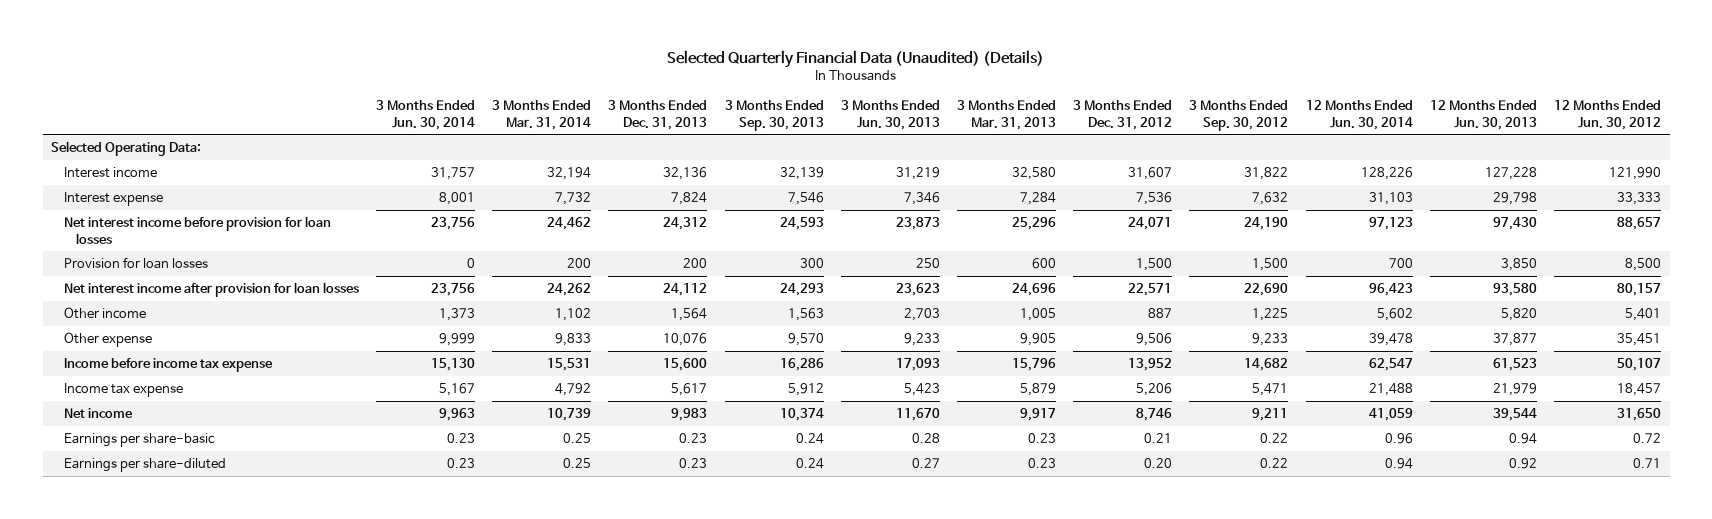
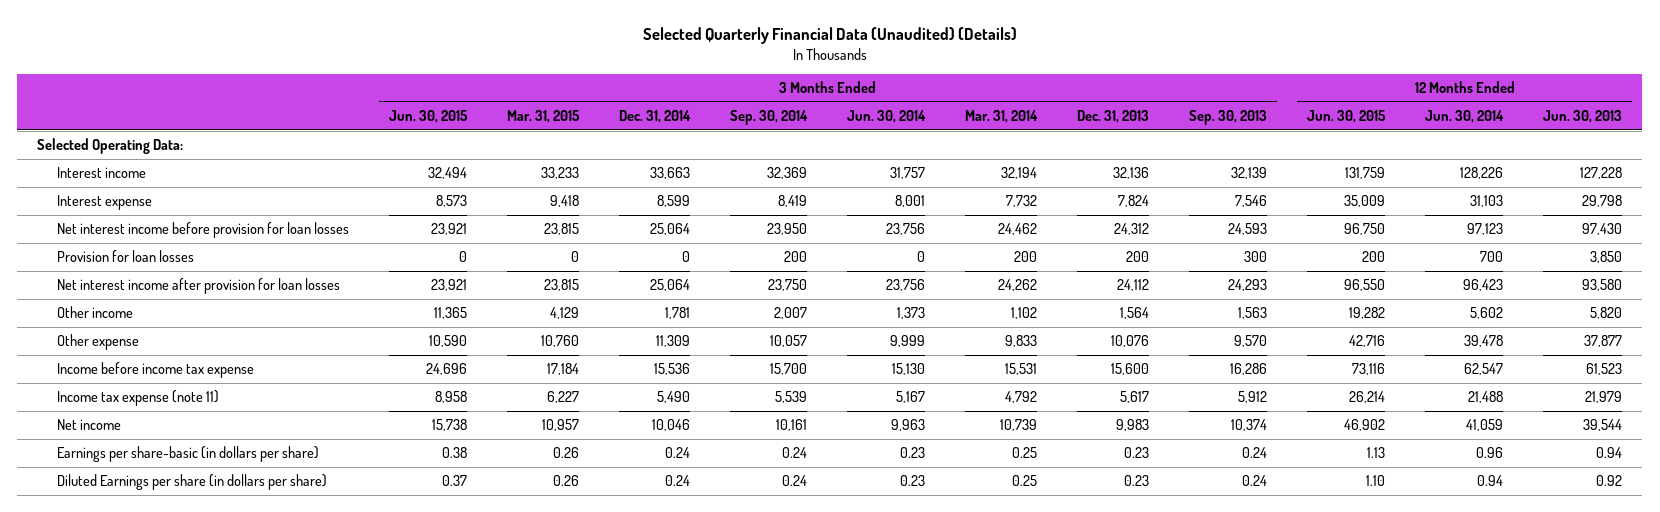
- | 3 Months Ended Jun. 30, 2014 | 3 Months Ended Mar. 31, 2014 | 3 Months Ended Dec. 31, 2013 | 3 Months Ended Sep. 30, 2013 | 3 Months Ended Jun. 30, 2013 | 3 Months Ended Mar. 31, 2013 | 3 Months Ended Dec. 31, 2012 | 3 Months Ended Sep. 30, 2012 | 12 Months Ended Jun. 30, 2014 | 12 Months Ended Jun. 30, 2013 | 12 Months Ended Jun. 30, 2012
+ | 3 Months Ended Jun. 30, 2015 | 3 Months Ended Mar. 31, 2015 | 3 Months Ended Dec. 31, 2014 | 3 Months Ended Sep. 30, 2014 | 3 Months Ended Jun. 30, 2014 | 3 Months Ended Mar. 31, 2014 | 3 Months Ended Dec. 31, 2013 | 3 Months Ended Sep. 30, 2013 | 12 Months Ended Jun. 30, 2015 | 12 Months Ended Jun. 30, 2014 | 12 Months Ended Jun. 30, 2013
- Income tax expense | 5,167 | 4,792 | 5,617 | 5,912 | 5,423 | 5,879 | 5,206 | 5,471 | 21,488 | 21,979 | 18,457
+ Income tax expense (note 11) | 8,958 | 6,227 | 5,490 | 5,539 | 5,167 | 4,792 | 5,617 | 5,912 | 26,214 | 21,488 | 21,979
- Earnings per share-basic | 0.23 | 0.25 | 0.23 | 0.24 | 0.28 | 0.23 | 0.21 | 0.22 | 0.96 | 0.94 | 0.72
- Earnings per share-diluted | 0.23 | 0.25 | 0.23 | 0.24 | 0.27 | 0.23 | 0.20 | 0.22 | 0.94 | 0.92 | 0.71
+ Earnings per share-basic (in dollars per share) | 0.38 | 0.26 | 0.24 | 0.24 | 0.23 | 0.25 | 0.23 | 0.24 | 1.13 | 0.96 | 0.94
+ Diluted Earnings per share (in dollars per share) | 0.37 | 0.26 | 0.24 | 0.24 | 0.23 | 0.25 | 0.23 | 0.24 | 1.10 | 0.94 | 0.92

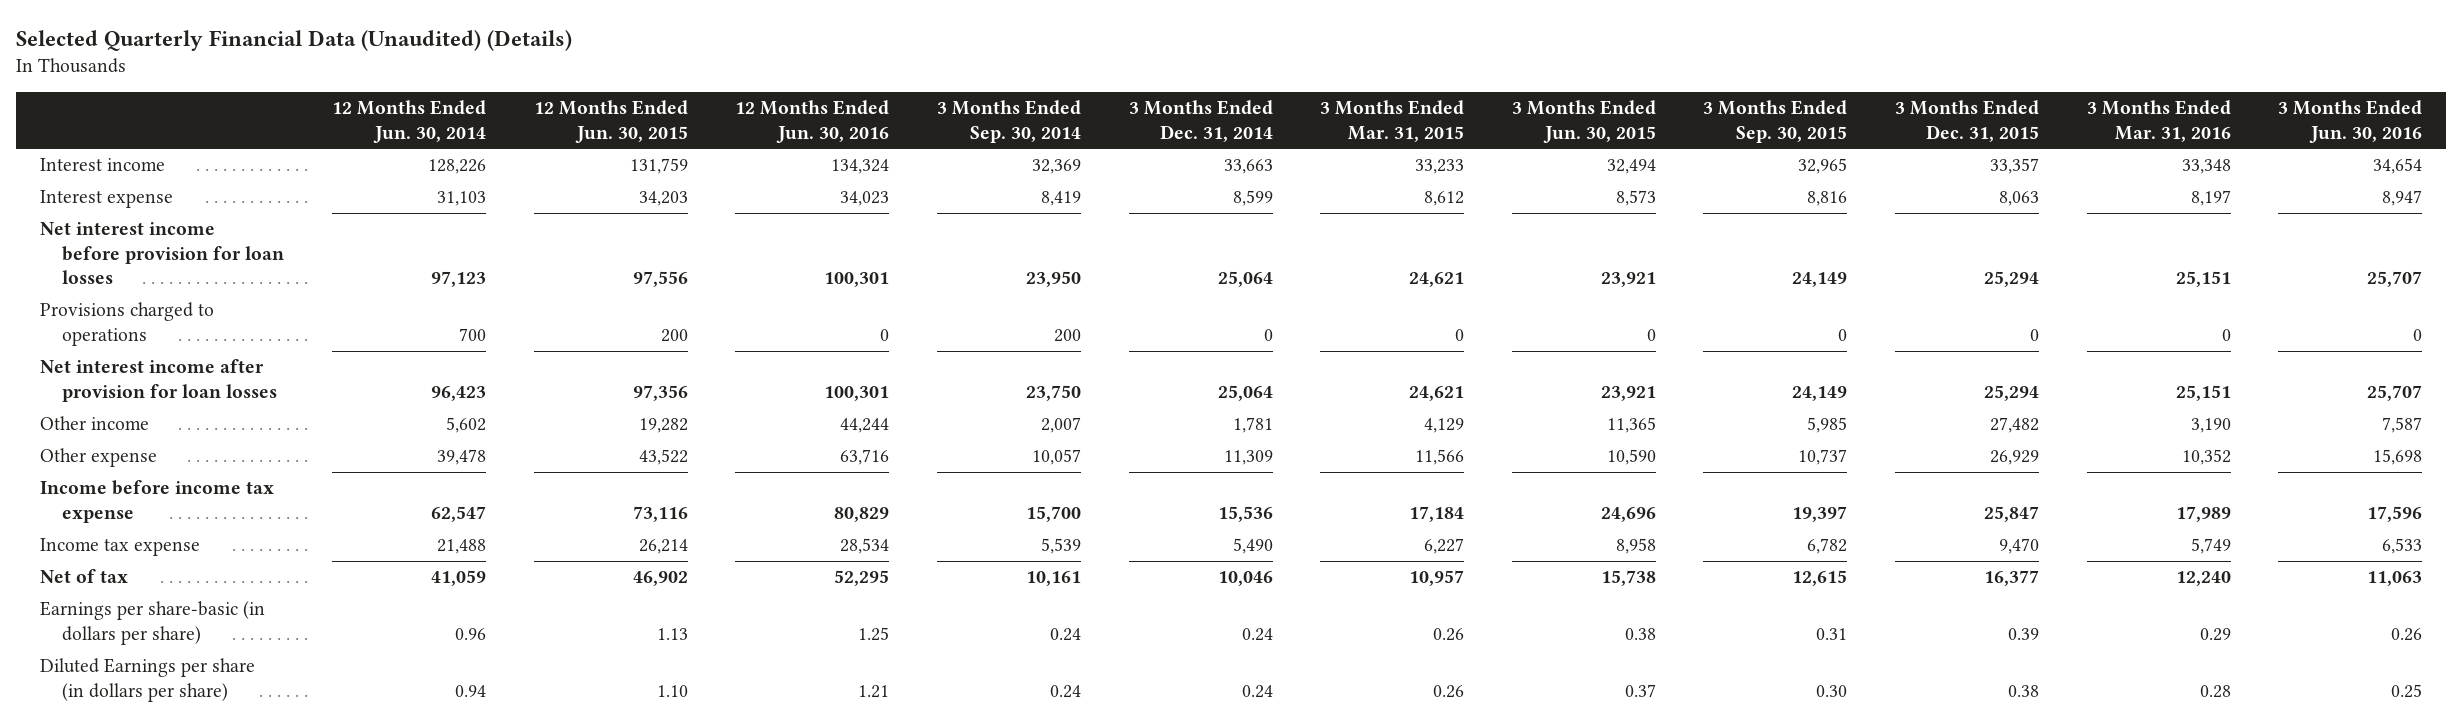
- | 3 Months Ended Jun. 30, 2015 | 3 Months Ended Mar. 31, 2015 | 3 Months Ended Dec. 31, 2014 | 3 Months Ended Sep. 30, 2014 | 3 Months Ended Jun. 30, 2014 | 3 Months Ended Mar. 31, 2014 | 3 Months Ended Dec. 31, 2013 | 3 Months Ended Sep. 30, 2013 | 12 Months Ended Jun. 30, 2015 | 12 Months Ended Jun. 30, 2014 | 12 Months Ended Jun. 30, 2013
+ | 12 Months Ended Jun. 30, 2014 | 12 Months Ended Jun. 30, 2015 | 12 Months Ended Jun. 30, 2016 | 3 Months Ended Sep. 30, 2014 | 3 Months Ended Dec. 31, 2014 | 3 Months Ended Mar. 31, 2015 | 3 Months Ended Jun. 30, 2015 | 3 Months Ended Sep. 30, 2015 | 3 Months Ended Dec. 31, 2015 | 3 Months Ended Mar. 31, 2016 | 3 Months Ended Jun. 30, 2016
- Selected Operating Data:
- Interest expense | 8,573 | 9,418 | 8,599 | 8,419 | 8,001 | 7,732 | 7,824 | 7,546 | 35,009 | 31,103 | 29,798
- Net interest income before provision for loan losses | 23,921 | 23,815 | 25,064 | 23,950 | 23,756 | 24,462 | 24,312 | 24,593 | 96,750 | 97,123 | 97,430
- Provision for loan losses | 0 | 0 | 0 | 200 | 0 | 200 | 200 | 300 | 200 | 700 | 3,850
- Net interest income after provision for loan losses | 23,921 | 23,815 | 25,064 | 23,750 | 23,756 | 24,262 | 24,112 | 24,293 | 96,550 | 96,423 | 93,580
+ Interest expense | 31,103 | 34,203 | 34,023 | 8,419 | 8,599 | 8,612 | 8,573 | 8,816 | 8,063 | 8,197 | 8,947
+ Net interest income before provision for loan losses | 97,123 | 97,556 | 100,301 | 23,950 | 25,064 | 24,621 | 23,921 | 24,149 | 25,294 | 25,151 | 25,707
+ Provisions charged to operations | 700 | 200 | 0 | 200 | 0 | 0 | 0 | 0 | 0 | 0 | 0
+ Net interest income after provision for loan losses | 96,423 | 97,356 | 100,301 | 23,750 | 25,064 | 24,621 | 23,921 | 24,149 | 25,294 | 25,151 | 25,707
- Other expense | 10,590 | 10,760 | 11,309 | 10,057 | 9,999 | 9,833 | 10,076 | 9,570 | 42,716 | 39,478 | 37,877
+ Other expense | 39,478 | 43,522 | 63,716 | 10,057 | 11,309 | 11,566 | 10,590 | 10,737 | 26,929 | 10,352 | 15,698
- Income tax expense (note 11) | 8,958 | 6,227 | 5,490 | 5,539 | 5,167 | 4,792 | 5,617 | 5,912 | 26,214 | 21,488 | 21,979
- Net income | 15,738 | 10,957 | 10,046 | 10,161 | 9,963 | 10,739 | 9,983 | 10,374 | 46,902 | 41,059 | 39,544
+ Income tax expense | 21,488 | 26,214 | 28,534 | 5,539 | 5,490 | 6,227 | 8,958 | 6,782 | 9,470 | 5,749 | 6,533
+ Net of tax | 41,059 | 46,902 | 52,295 | 10,161 | 10,046 | 10,957 | 15,738 | 12,615 | 16,377 | 12,240 | 11,063

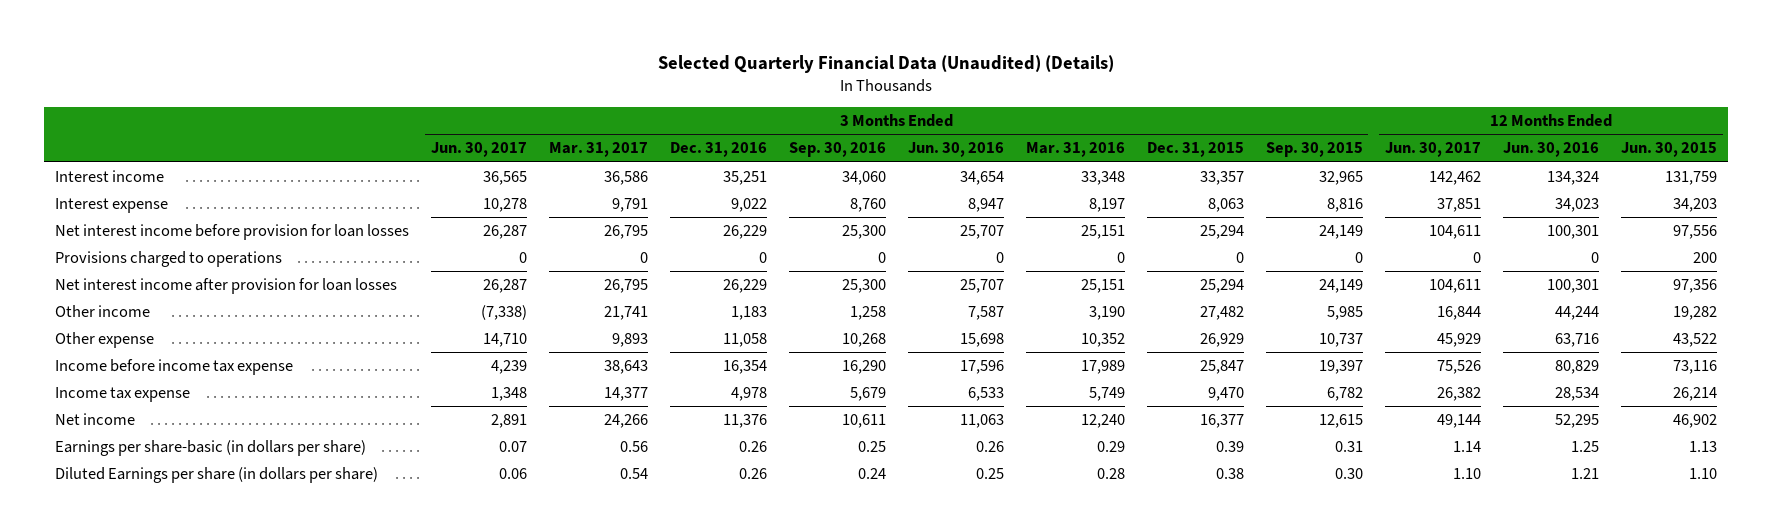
- | 12 Months Ended Jun. 30, 2014 | 12 Months Ended Jun. 30, 2015 | 12 Months Ended Jun. 30, 2016 | 3 Months Ended Sep. 30, 2014 | 3 Months Ended Dec. 31, 2014 | 3 Months Ended Mar. 31, 2015 | 3 Months Ended Jun. 30, 2015 | 3 Months Ended Sep. 30, 2015 | 3 Months Ended Dec. 31, 2015 | 3 Months Ended Mar. 31, 2016 | 3 Months Ended Jun. 30, 2016
+ | 3 Months Ended Jun. 30, 2017 | 3 Months Ended Mar. 31, 2017 | 3 Months Ended Dec. 31, 2016 | 3 Months Ended Sep. 30, 2016 | 3 Months Ended Jun. 30, 2016 | 3 Months Ended Mar. 31, 2016 | 3 Months Ended Dec. 31, 2015 | 3 Months Ended Sep. 30, 2015 | 12 Months Ended Jun. 30, 2017 | 12 Months Ended Jun. 30, 2016 | 12 Months Ended Jun. 30, 2015
- Net of tax | 41,059 | 46,902 | 52,295 | 10,161 | 10,046 | 10,957 | 15,738 | 12,615 | 16,377 | 12,240 | 11,063
+ Net income | 2,891 | 24,266 | 11,376 | 10,611 | 11,063 | 12,240 | 16,377 | 12,615 | 49,144 | 52,295 | 46,902

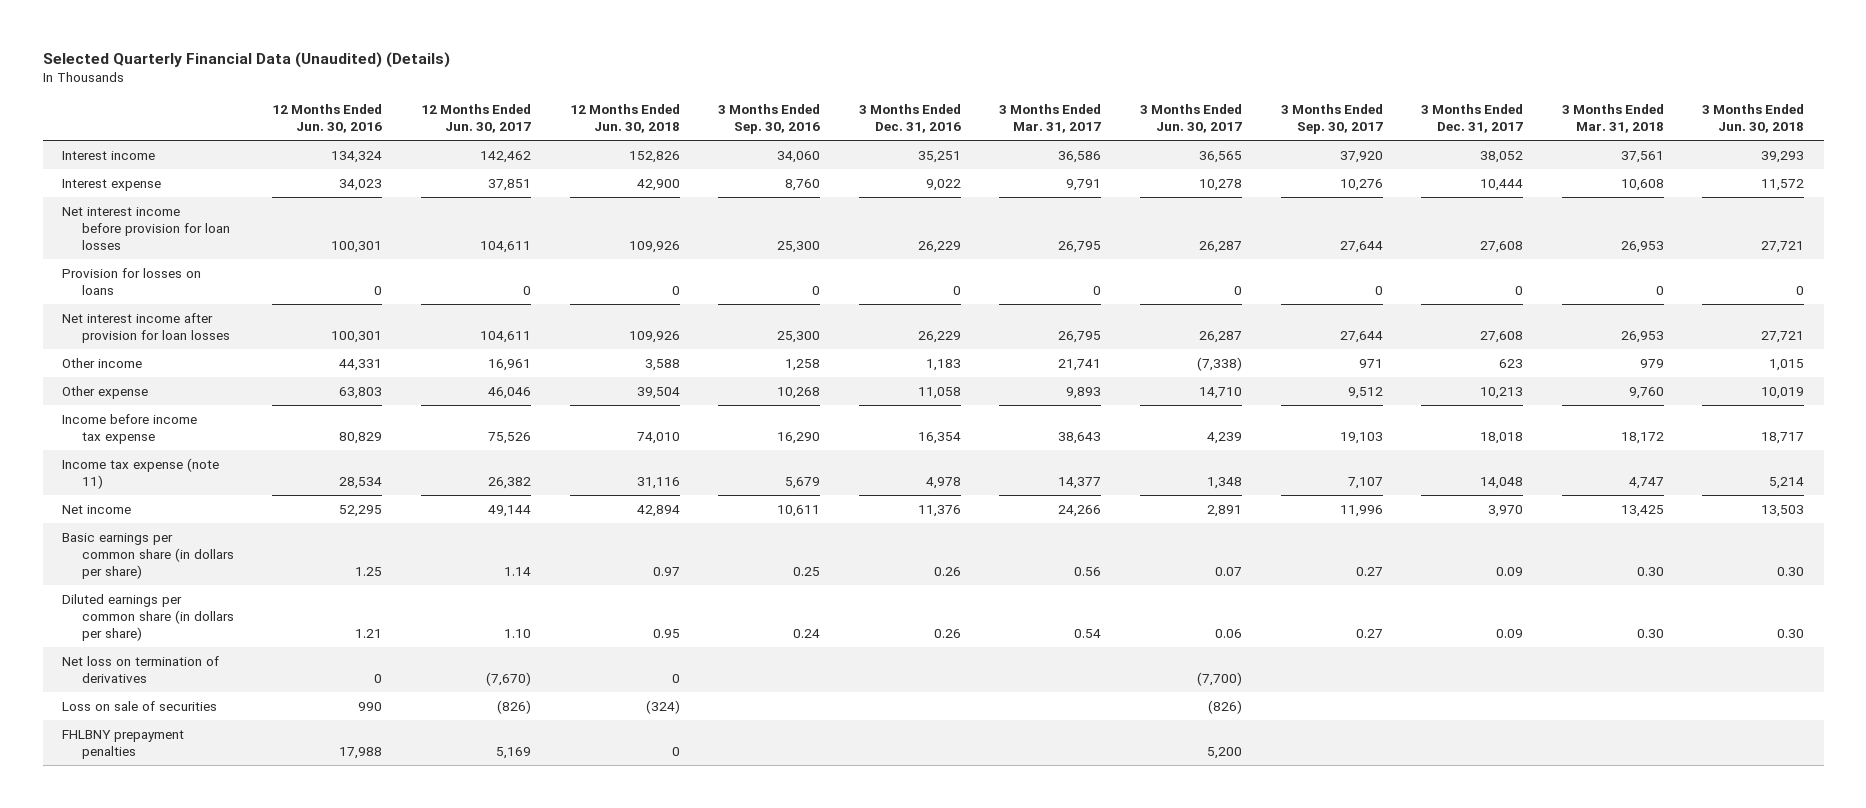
- | 3 Months Ended Jun. 30, 2017 | 3 Months Ended Mar. 31, 2017 | 3 Months Ended Dec. 31, 2016 | 3 Months Ended Sep. 30, 2016 | 3 Months Ended Jun. 30, 2016 | 3 Months Ended Mar. 31, 2016 | 3 Months Ended Dec. 31, 2015 | 3 Months Ended Sep. 30, 2015 | 12 Months Ended Jun. 30, 2017 | 12 Months Ended Jun. 30, 2016 | 12 Months Ended Jun. 30, 2015
+ | 12 Months Ended Jun. 30, 2016 | 12 Months Ended Jun. 30, 2017 | 12 Months Ended Jun. 30, 2018 | 3 Months Ended Sep. 30, 2016 | 3 Months Ended Dec. 31, 2016 | 3 Months Ended Mar. 31, 2017 | 3 Months Ended Jun. 30, 2017 | 3 Months Ended Sep. 30, 2017 | 3 Months Ended Dec. 31, 2017 | 3 Months Ended Mar. 31, 2018 | 3 Months Ended Jun. 30, 2018
- Provisions charged to operations | 0 | 0 | 0 | 0 | 0 | 0 | 0 | 0 | 0 | 0 | 200
+ Provision for losses on loans | 0 | 0 | 0 | 0 | 0 | 0 | 0 | 0 | 0 | 0 | 0
- Other income | (7,338) | 21,741 | 1,183 | 1,258 | 7,587 | 3,190 | 27,482 | 5,985 | 16,844 | 44,244 | 19,282
- Other expense | 14,710 | 9,893 | 11,058 | 10,268 | 15,698 | 10,352 | 26,929 | 10,737 | 45,929 | 63,716 | 43,522
+ Other income | 44,331 | 16,961 | 3,588 | 1,258 | 1,183 | 21,741 | (7,338) | 971 | 623 | 979 | 1,015
+ Other expense | 63,803 | 46,046 | 39,504 | 10,268 | 11,058 | 9,893 | 14,710 | 9,512 | 10,213 | 9,760 | 10,019
- Income tax expense | 1,348 | 14,377 | 4,978 | 5,679 | 6,533 | 5,749 | 9,470 | 6,782 | 26,382 | 28,534 | 26,214
+ Income tax expense (note 11) | 28,534 | 26,382 | 31,116 | 5,679 | 4,978 | 14,377 | 1,348 | 7,107 | 14,048 | 4,747 | 5,214
- Earnings per share-basic (in dollars per share) | 0.07 | 0.56 | 0.26 | 0.25 | 0.26 | 0.29 | 0.39 | 0.31 | 1.14 | 1.25 | 1.13
- Diluted Earnings per share (in dollars per share) | 0.06 | 0.54 | 0.26 | 0.24 | 0.25 | 0.28 | 0.38 | 0.30 | 1.10 | 1.21 | 1.10
+ Basic earnings per common share (in dollars per share) | 1.25 | 1.14 | 0.97 | 0.25 | 0.26 | 0.56 | 0.07 | 0.27 | 0.09 | 0.30 | 0.30
+ Diluted earnings per common share (in dollars per share) | 1.21 | 1.10 | 0.95 | 0.24 | 0.26 | 0.54 | 0.06 | 0.27 | 0.09 | 0.30 | 0.30
+ Net loss on termination of derivatives | 0 | (7,670) | 0 | | | | (7,700) | | | |
+ Loss on sale of securities | 990 | (826) | (324) | | | | (826) | | | |
+ FHLBNY prepayment penalties | 17,988 | 5,169 | 0 | | | | 5,200 | | | |

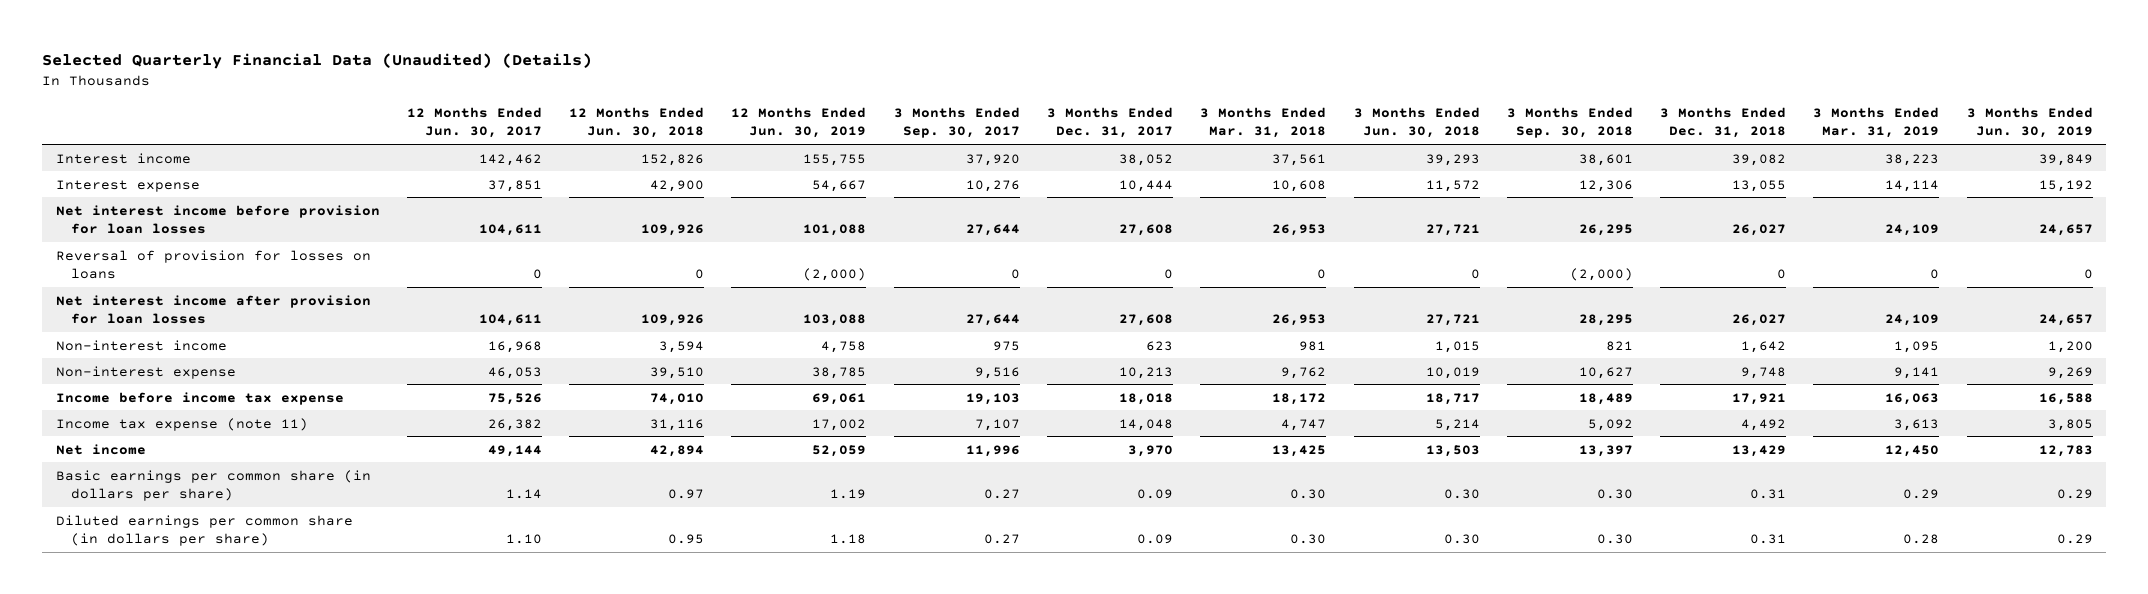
- | 12 Months Ended Jun. 30, 2016 | 12 Months Ended Jun. 30, 2017 | 12 Months Ended Jun. 30, 2018 | 3 Months Ended Sep. 30, 2016 | 3 Months Ended Dec. 31, 2016 | 3 Months Ended Mar. 31, 2017 | 3 Months Ended Jun. 30, 2017 | 3 Months Ended Sep. 30, 2017 | 3 Months Ended Dec. 31, 2017 | 3 Months Ended Mar. 31, 2018 | 3 Months Ended Jun. 30, 2018
+ | 12 Months Ended Jun. 30, 2017 | 12 Months Ended Jun. 30, 2018 | 12 Months Ended Jun. 30, 2019 | 3 Months Ended Sep. 30, 2017 | 3 Months Ended Dec. 31, 2017 | 3 Months Ended Mar. 31, 2018 | 3 Months Ended Jun. 30, 2018 | 3 Months Ended Sep. 30, 2018 | 3 Months Ended Dec. 31, 2018 | 3 Months Ended Mar. 31, 2019 | 3 Months Ended Jun. 30, 2019
- Provision for losses on loans | 0 | 0 | 0 | 0 | 0 | 0 | 0 | 0 | 0 | 0 | 0
+ Reversal of provision for losses on loans | 0 | 0 | (2,000) | 0 | 0 | 0 | 0 | (2,000) | 0 | 0 | 0
- Other income | 44,331 | 16,961 | 3,588 | 1,258 | 1,183 | 21,741 | (7,338) | 971 | 623 | 979 | 1,015
- Other expense | 63,803 | 46,046 | 39,504 | 10,268 | 11,058 | 9,893 | 14,710 | 9,512 | 10,213 | 9,760 | 10,019
+ Non-interest income | 16,968 | 3,594 | 4,758 | 975 | 623 | 981 | 1,015 | 821 | 1,642 | 1,095 | 1,200
+ Non-interest expense | 46,053 | 39,510 | 38,785 | 9,516 | 10,213 | 9,762 | 10,019 | 10,627 | 9,748 | 9,141 | 9,269
- Net loss on termination of derivatives | 0 | (7,670) | 0 | | | | (7,700) | | | |
- Loss on sale of securities | 990 | (826) | (324) | | | | (826) | | | |
- FHLBNY prepayment penalties | 17,988 | 5,169 | 0 | | | | 5,200 | | | |

